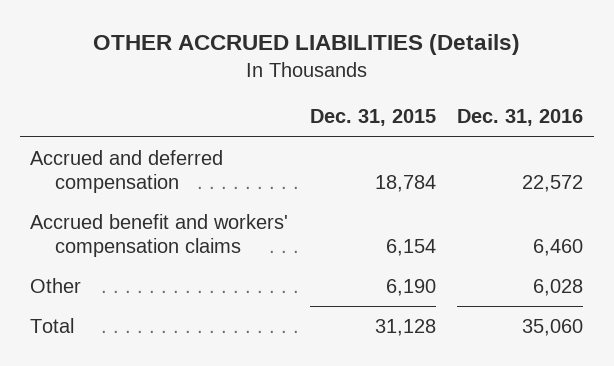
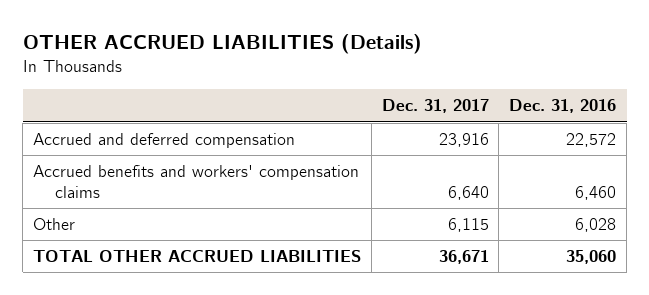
- | Dec. 31, 2015 | Dec. 31, 2016
+ | Dec. 31, 2017 | Dec. 31, 2016
- Accrued benefit and workers' compensation claims | 6,154 | 6,460
+ Accrued benefits and workers' compensation claims | 6,640 | 6,460
- Total | 31,128 | 35,060
+ TOTAL OTHER ACCRUED LIABILITIES | 36,671 | 35,060

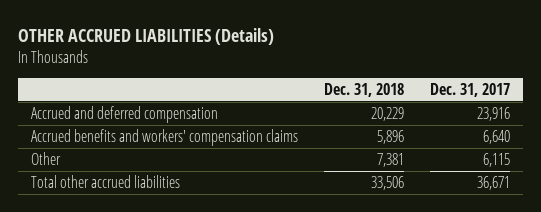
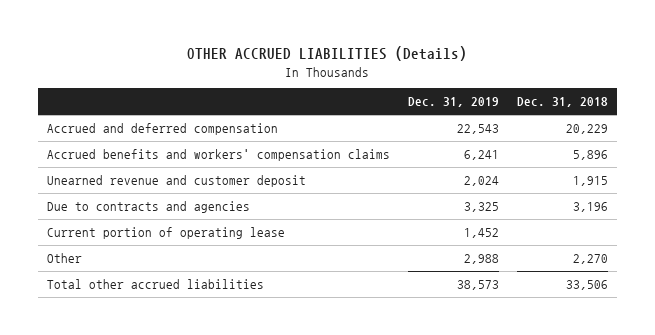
- | Dec. 31, 2018 | Dec. 31, 2017
+ | Dec. 31, 2019 | Dec. 31, 2018
- Other | 7,381 | 6,115
+ Unearned revenue and customer deposit | 2,024 | 1,915
+ Due to contracts and agencies | 3,325 | 3,196
+ Current portion of operating lease | 1,452 |
+ Other | 2,988 | 2,270

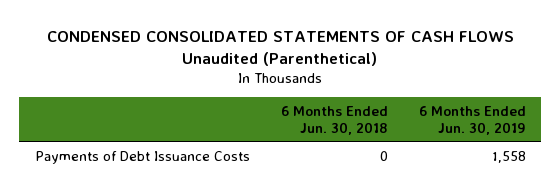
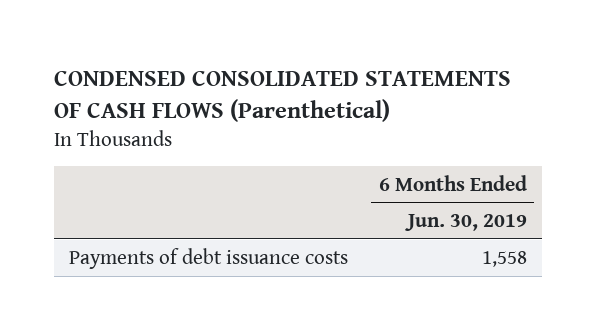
- CONDENSED CONSOLIDATED STATEMENTS OF CASH FLOWS Unaudited (Parenthetical)
+ CONDENSED CONSOLIDATED STATEMENTS OF CASH FLOWS (Parenthetical)
- | 6 Months Ended Jun. 30, 2018 | 6 Months Ended Jun. 30, 2019
+ | 6 Months Ended Jun. 30, 2019
- Payments of Debt Issuance Costs | 0 | 1,558
+ Payments of debt issuance costs | 1,558

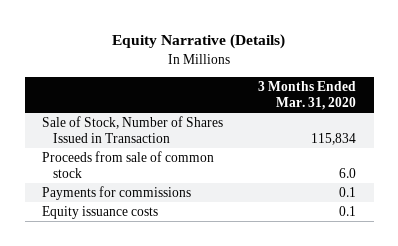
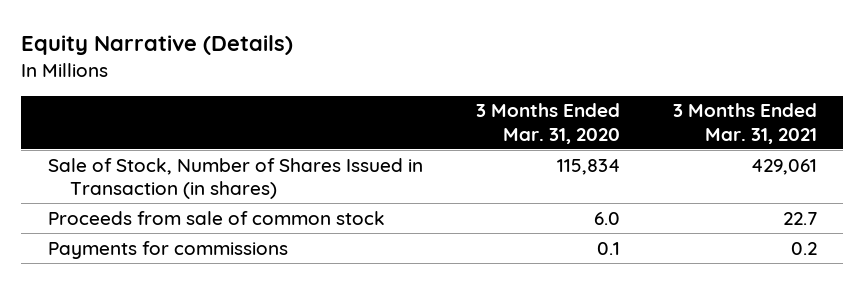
- | 3 Months Ended Mar. 31, 2020
+ | 3 Months Ended Mar. 31, 2020 | 3 Months Ended Mar. 31, 2021
- Sale of Stock, Number of Shares Issued in Transaction | 115,834
+ Sale of Stock, Number of Shares Issued in Transaction (in shares) | 115,834 | 429,061
- Equity issuance costs | 0.1

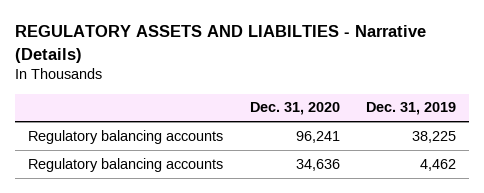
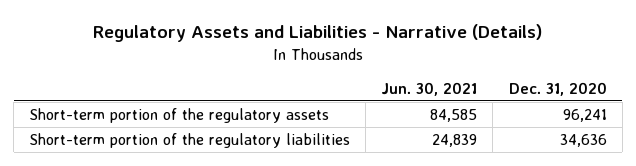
- REGULATORY ASSETS AND LIABILTIES - Narrative (Details)
+ Regulatory Assets and Liabilities - Narrative (Details)
- | Dec. 31, 2020 | Dec. 31, 2019
+ | Jun. 30, 2021 | Dec. 31, 2020
- Regulatory balancing accounts | 96,241 | 38,225
- Regulatory balancing accounts | 34,636 | 4,462
+ Short-term portion of the regulatory assets | 84,585 | 96,241
+ Short-term portion of the regulatory liabilities | 24,839 | 34,636

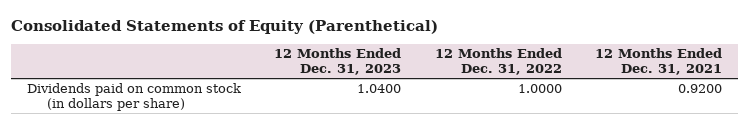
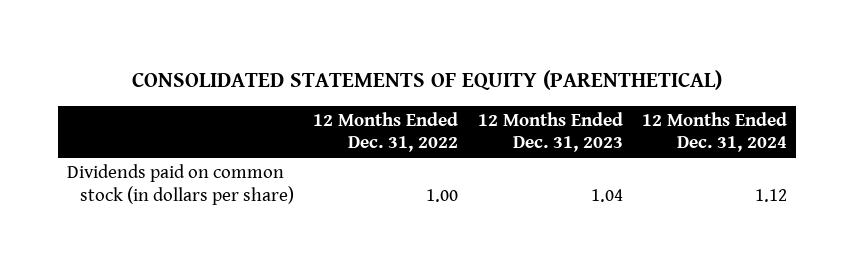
- Consolidated Statements of Equity (Parenthetical)
+ CONSOLIDATED STATEMENTS OF EQUITY (PARENTHETICAL)
- | 12 Months Ended Dec. 31, 2023 | 12 Months Ended Dec. 31, 2022 | 12 Months Ended Dec. 31, 2021
+ | 12 Months Ended Dec. 31, 2022 | 12 Months Ended Dec. 31, 2023 | 12 Months Ended Dec. 31, 2024
- Dividends paid on common stock (in dollars per share) | 1.0400 | 1.0000 | 0.9200
+ Dividends paid on common stock (in dollars per share) | 1.00 | 1.04 | 1.12

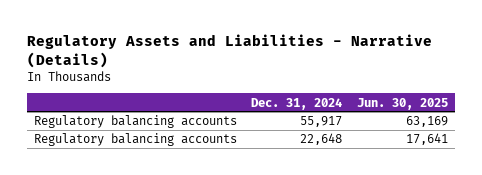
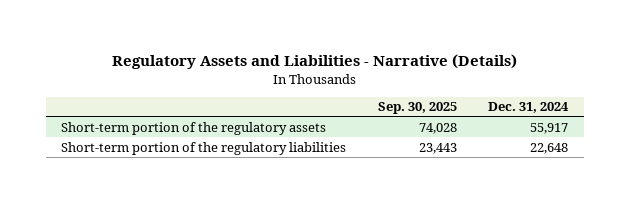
- | Dec. 31, 2024 | Jun. 30, 2025
+ | Sep. 30, 2025 | Dec. 31, 2024
- Regulatory balancing accounts | 55,917 | 63,169
- Regulatory balancing accounts | 22,648 | 17,641
+ Short-term portion of the regulatory assets | 74,028 | 55,917
+ Short-term portion of the regulatory liabilities | 23,443 | 22,648

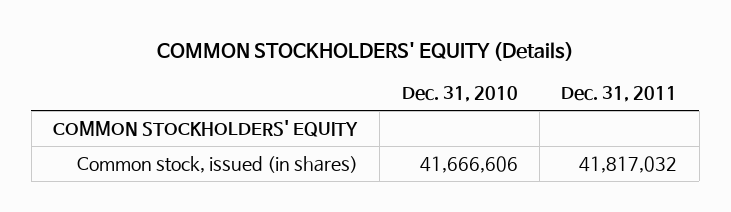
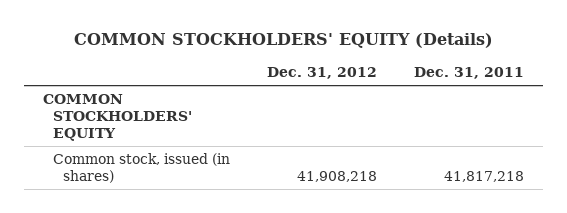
- | Dec. 31, 2010 | Dec. 31, 2011
+ | Dec. 31, 2012 | Dec. 31, 2011
- Common stock, issued (in shares) | 41,666,606 | 41,817,032
+ Common stock, issued (in shares) | 41,908,218 | 41,817,218

